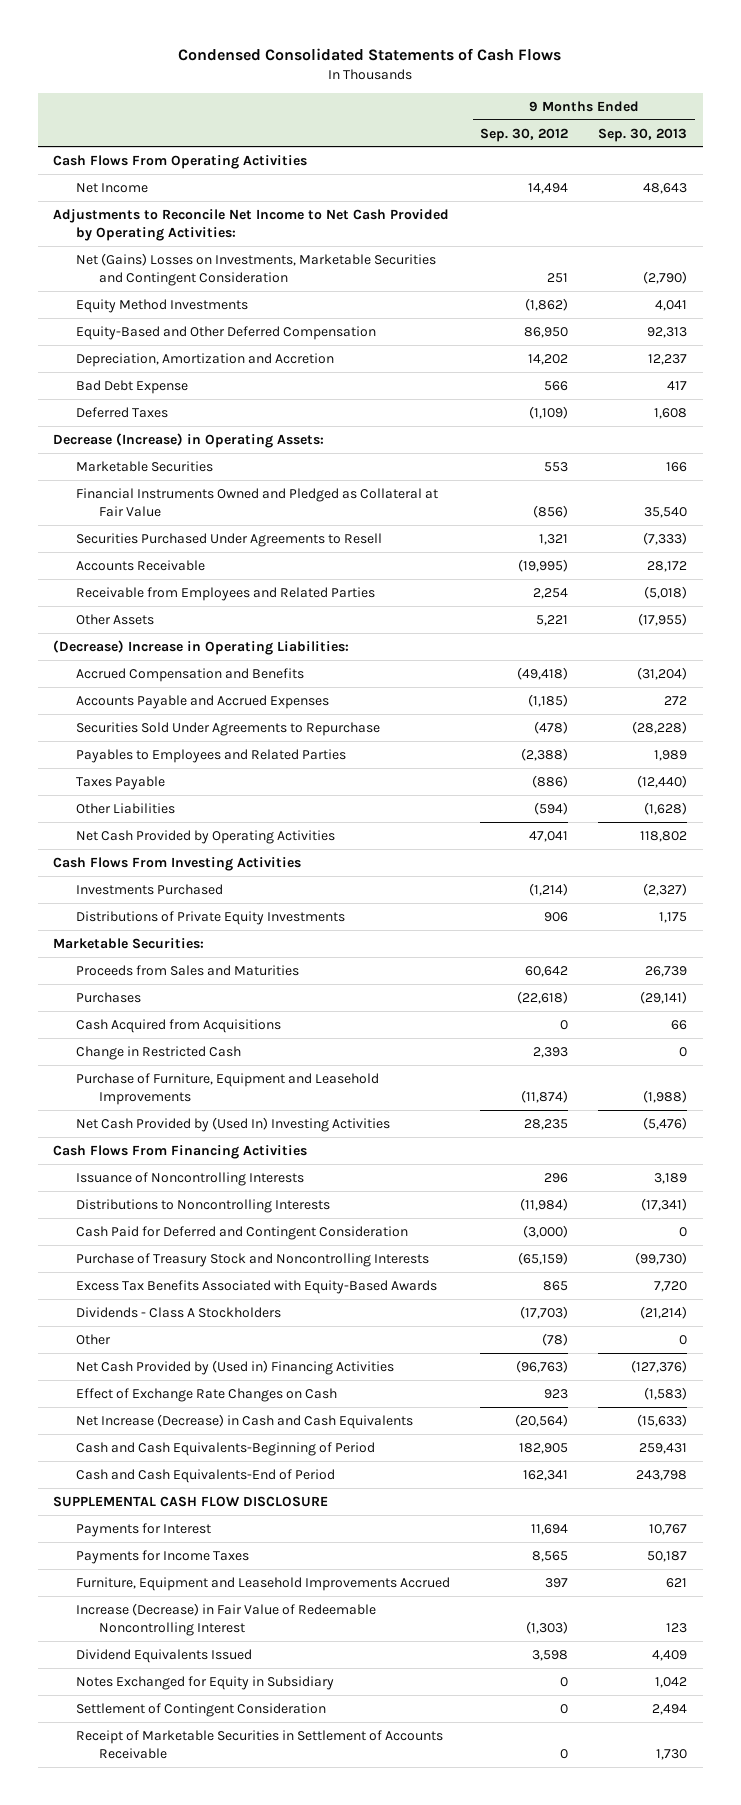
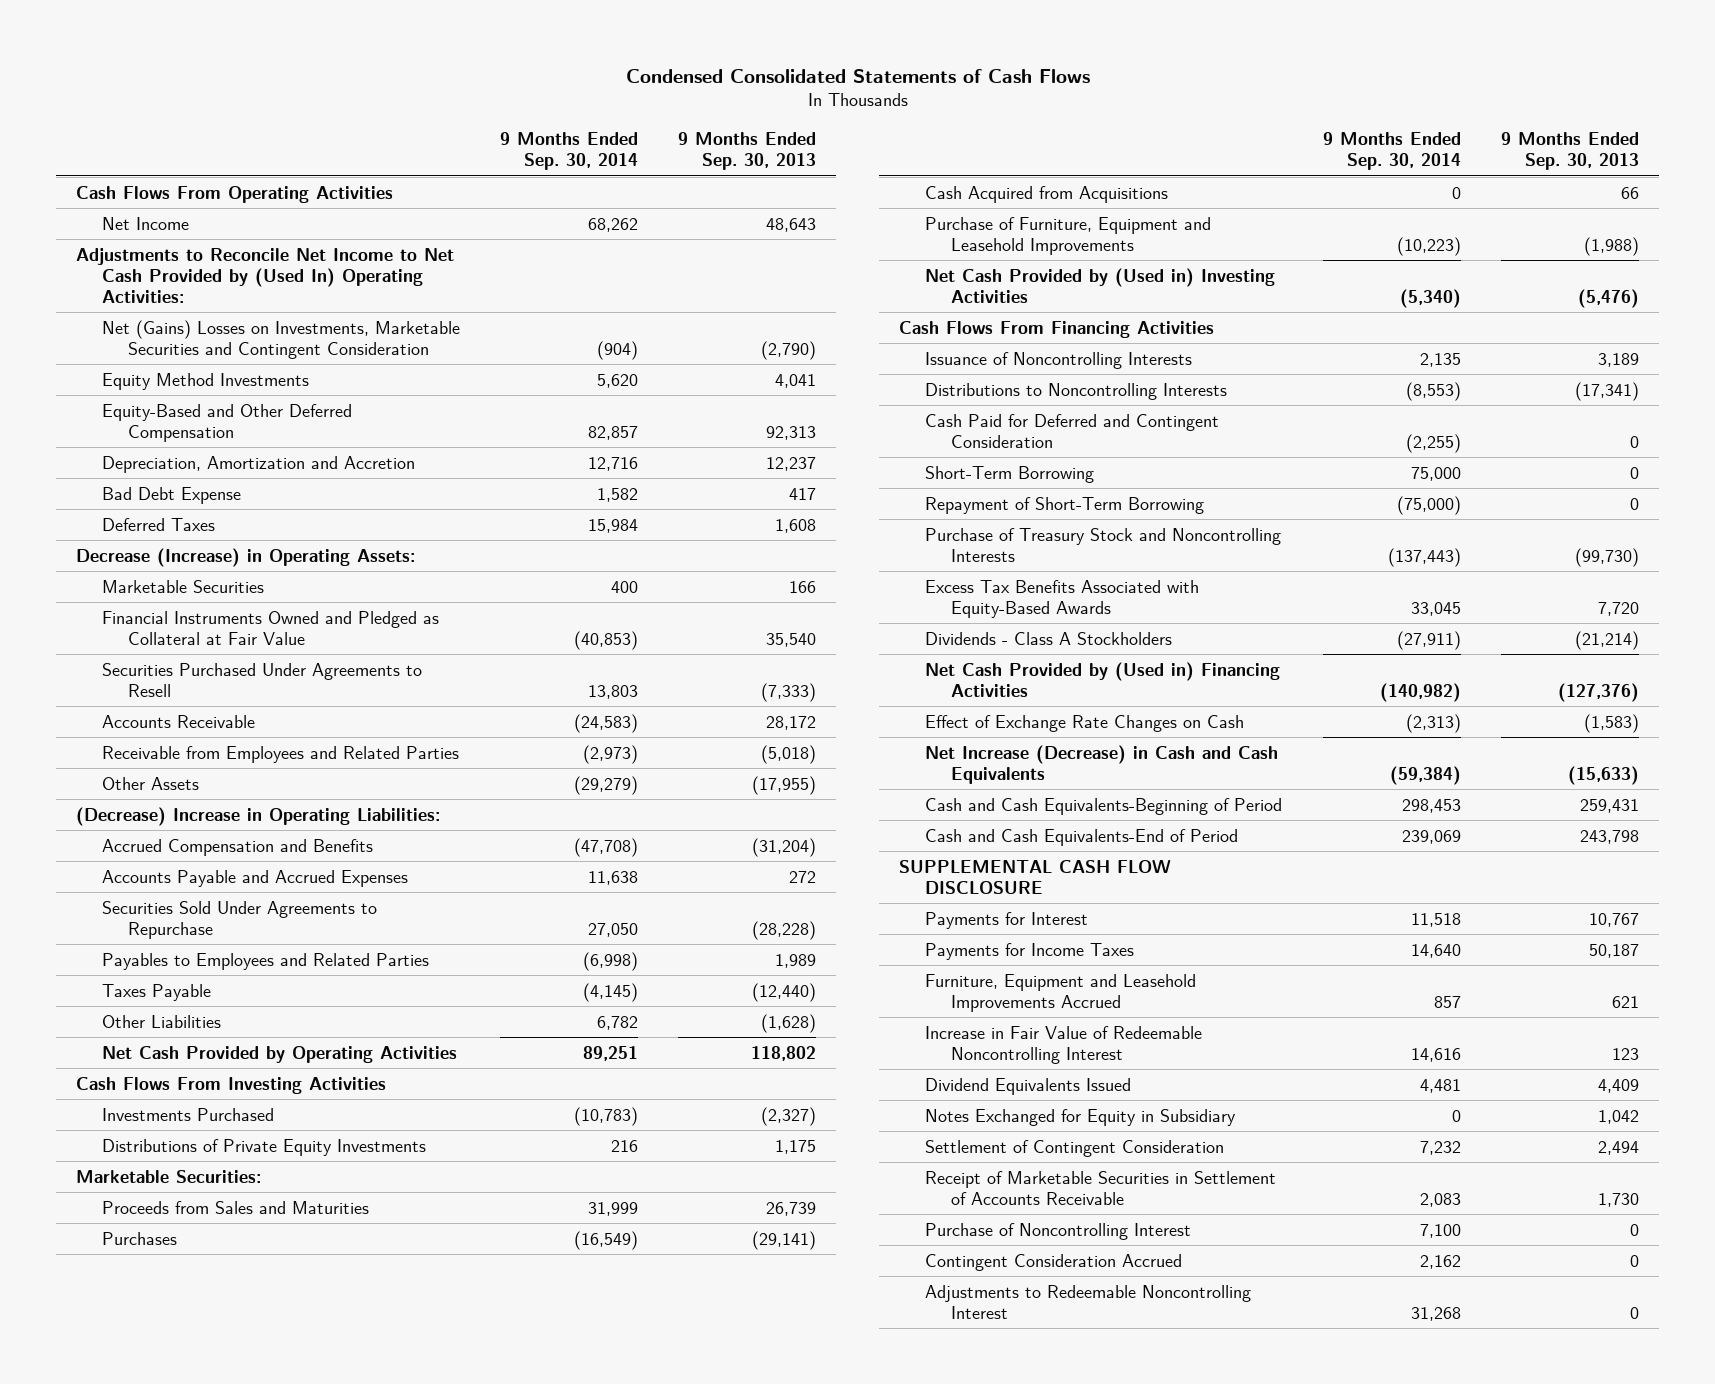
- | 9 Months Ended Sep. 30, 2012 | 9 Months Ended Sep. 30, 2013
+ | 9 Months Ended Sep. 30, 2014 | 9 Months Ended Sep. 30, 2013
- Adjustments to Reconcile Net Income to Net Cash Provided by Operating Activities:
+ Adjustments to Reconcile Net Income to Net Cash Provided by (Used In) Operating Activities:
- Change in Restricted Cash | 2,393 | 0
- Net Cash Provided by (Used In) Investing Activities | 28,235 | (5,476)
+ Net Cash Provided by (Used in) Investing Activities | (5,340) | (5,476)
+ Short-Term Borrowing | 75,000 | 0
+ Repayment of Short-Term Borrowing | (75,000) | 0
- Other | (78) | 0
- Increase (Decrease) in Fair Value of Redeemable Noncontrolling Interest | (1,303) | 123
+ Increase in Fair Value of Redeemable Noncontrolling Interest | 14,616 | 123
+ Purchase of Noncontrolling Interest | 7,100 | 0
+ Contingent Consideration Accrued | 2,162 | 0
+ Adjustments to Redeemable Noncontrolling Interest | 31,268 | 0

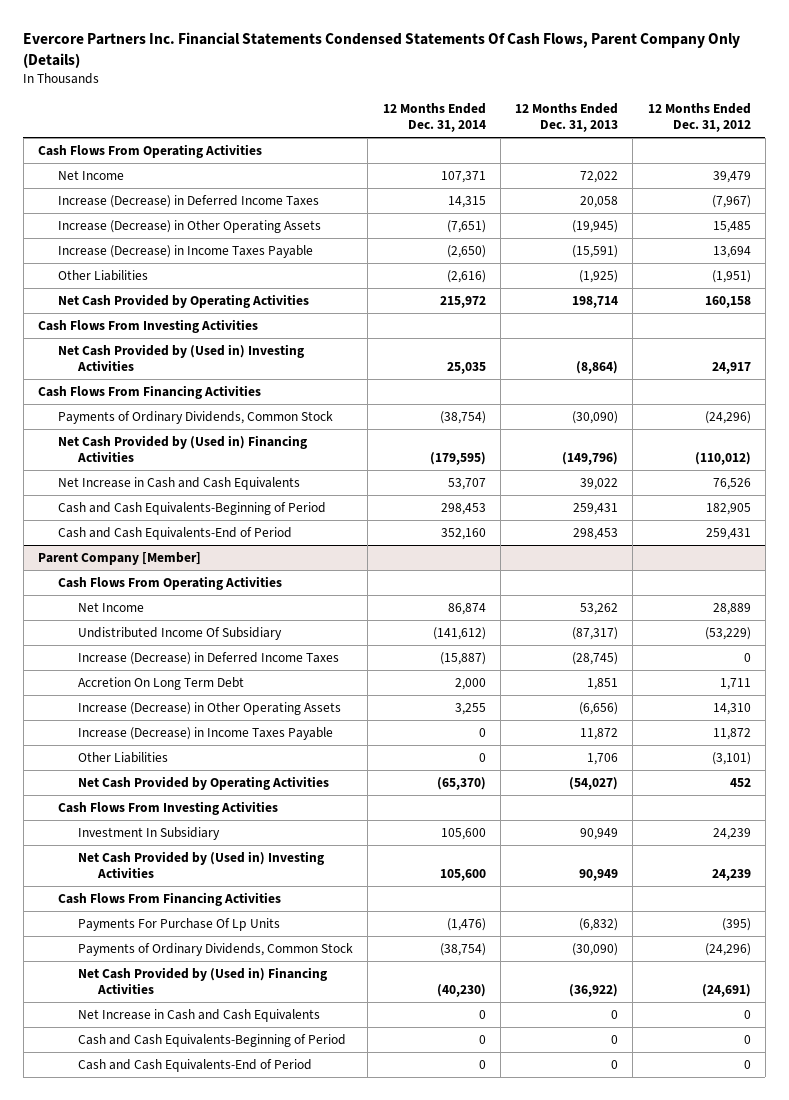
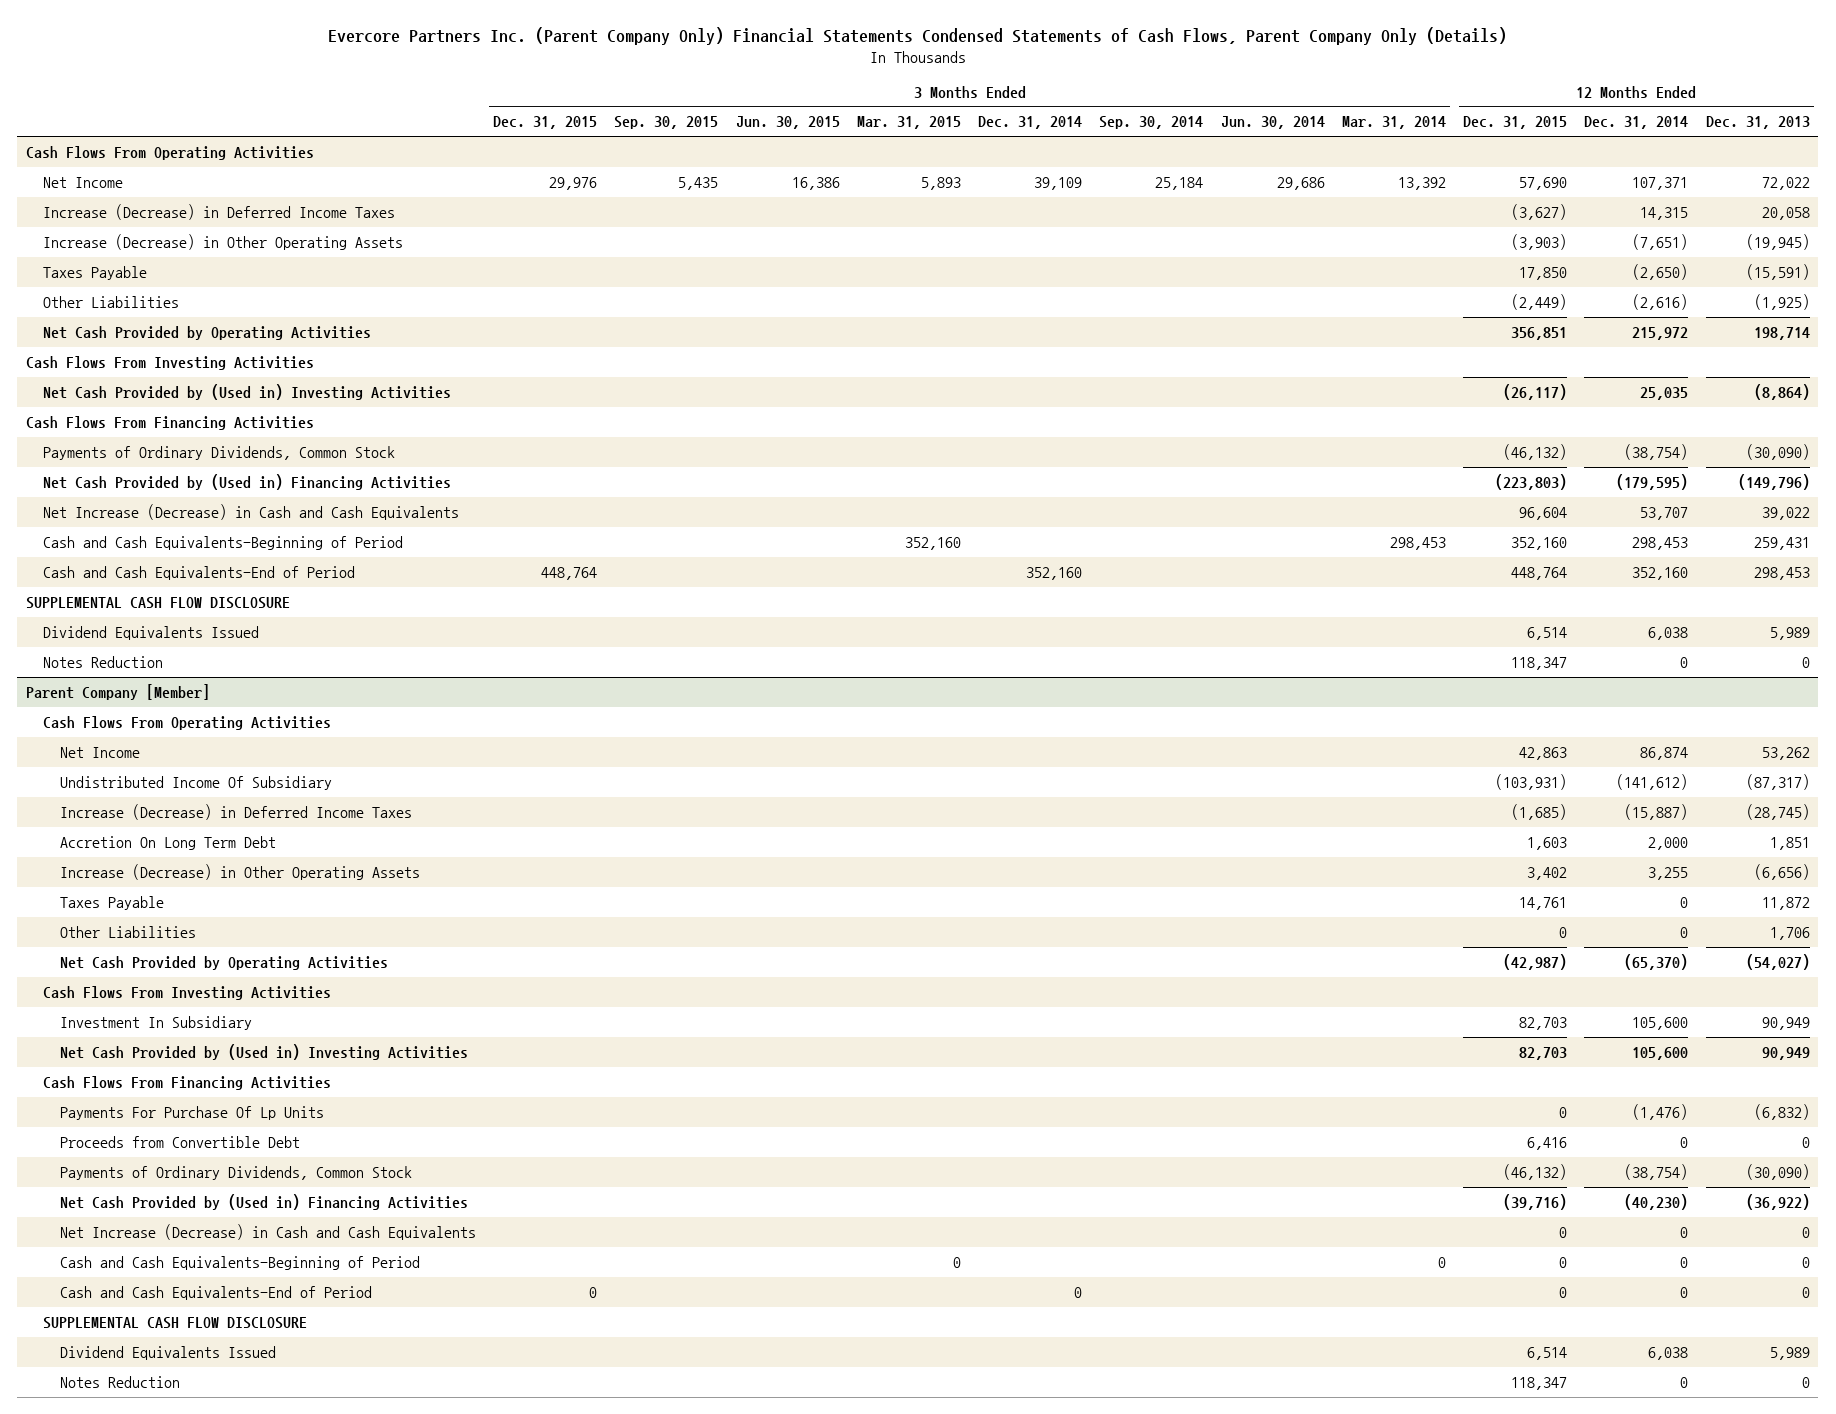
- Evercore Partners Inc. Financial Statements Condensed Statements Of Cash Flows, Parent Company Only (Details)
+ Evercore Partners Inc. (Parent Company Only) Financial Statements Condensed Statements of Cash Flows, Parent Company Only (Details)
- | 12 Months Ended Dec. 31, 2014 | 12 Months Ended Dec. 31, 2013 | 12 Months Ended Dec. 31, 2012
+ | 3 Months Ended Dec. 31, 2015 | 3 Months Ended Sep. 30, 2015 | 3 Months Ended Jun. 30, 2015 | 3 Months Ended Mar. 31, 2015 | 3 Months Ended Dec. 31, 2014 | 3 Months Ended Sep. 30, 2014 | 3 Months Ended Jun. 30, 2014 | 3 Months Ended Mar. 31, 2014 | 12 Months Ended Dec. 31, 2015 | 12 Months Ended Dec. 31, 2014 | 12 Months Ended Dec. 31, 2013
- Increase (Decrease) in Income Taxes Payable | (2,650) | (15,591) | 13,694
+ Taxes Payable | | | | | | | | | 17,850 | (2,650) | (15,591)
- Net Increase in Cash and Cash Equivalents | 53,707 | 39,022 | 76,526
+ Net Increase (Decrease) in Cash and Cash Equivalents | | | | | | | | | 96,604 | 53,707 | 39,022
+ SUPPLEMENTAL CASH FLOW DISCLOSURE
+ Dividend Equivalents Issued | | | | | | | | | 6,514 | 6,038 | 5,989
+ Notes Reduction | | | | | | | | | 118,347 | 0 | 0
@ Parent Company [Member]
- Increase (Decrease) in Income Taxes Payable | 0 | 11,872 | 11,872
+ Taxes Payable | | | | | | | | | 14,761 | 0 | 11,872
+ Proceeds from Convertible Debt | | | | | | | | | 6,416 | 0 | 0
- Net Increase in Cash and Cash Equivalents | 0 | 0 | 0
+ Net Increase (Decrease) in Cash and Cash Equivalents | | | | | | | | | 0 | 0 | 0
+ SUPPLEMENTAL CASH FLOW DISCLOSURE
+ Dividend Equivalents Issued | | | | | | | | | 6,514 | 6,038 | 5,989
+ Notes Reduction | | | | | | | | | 118,347 | 0 | 0

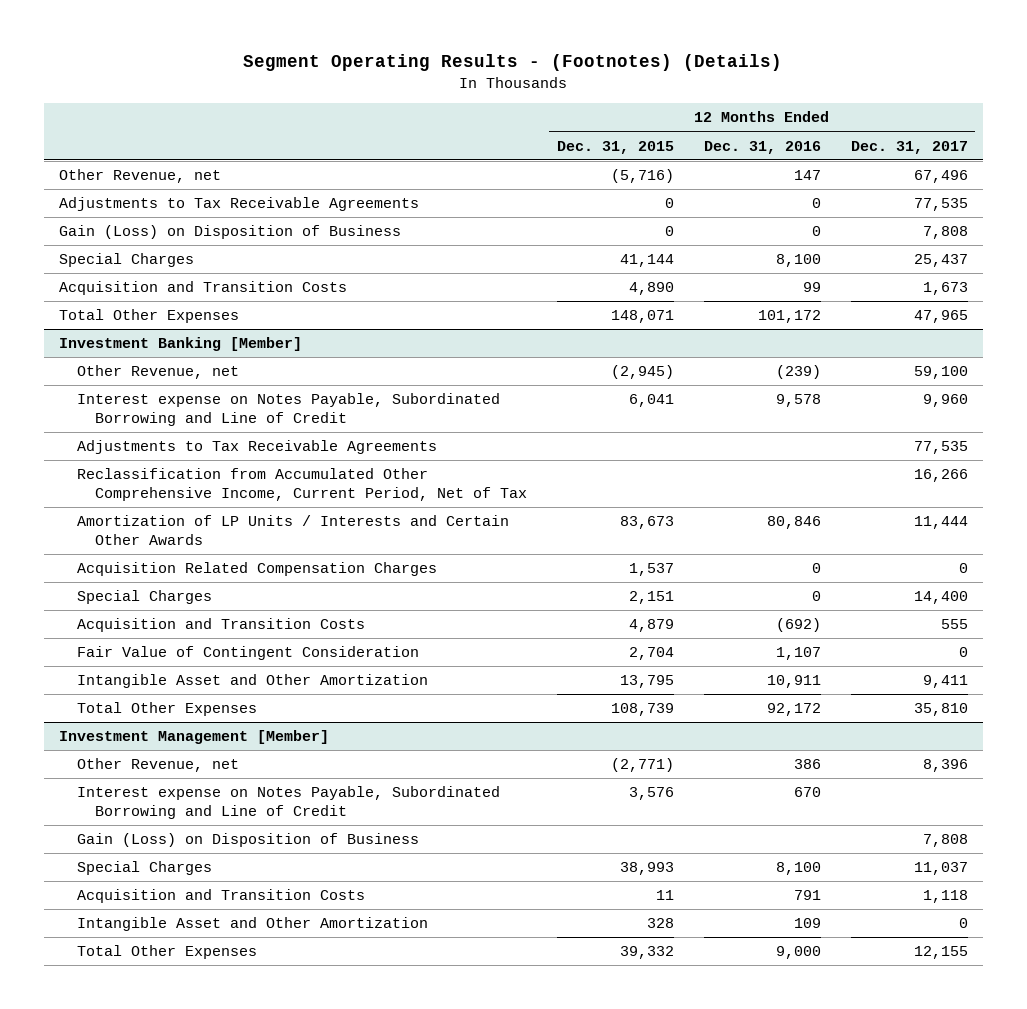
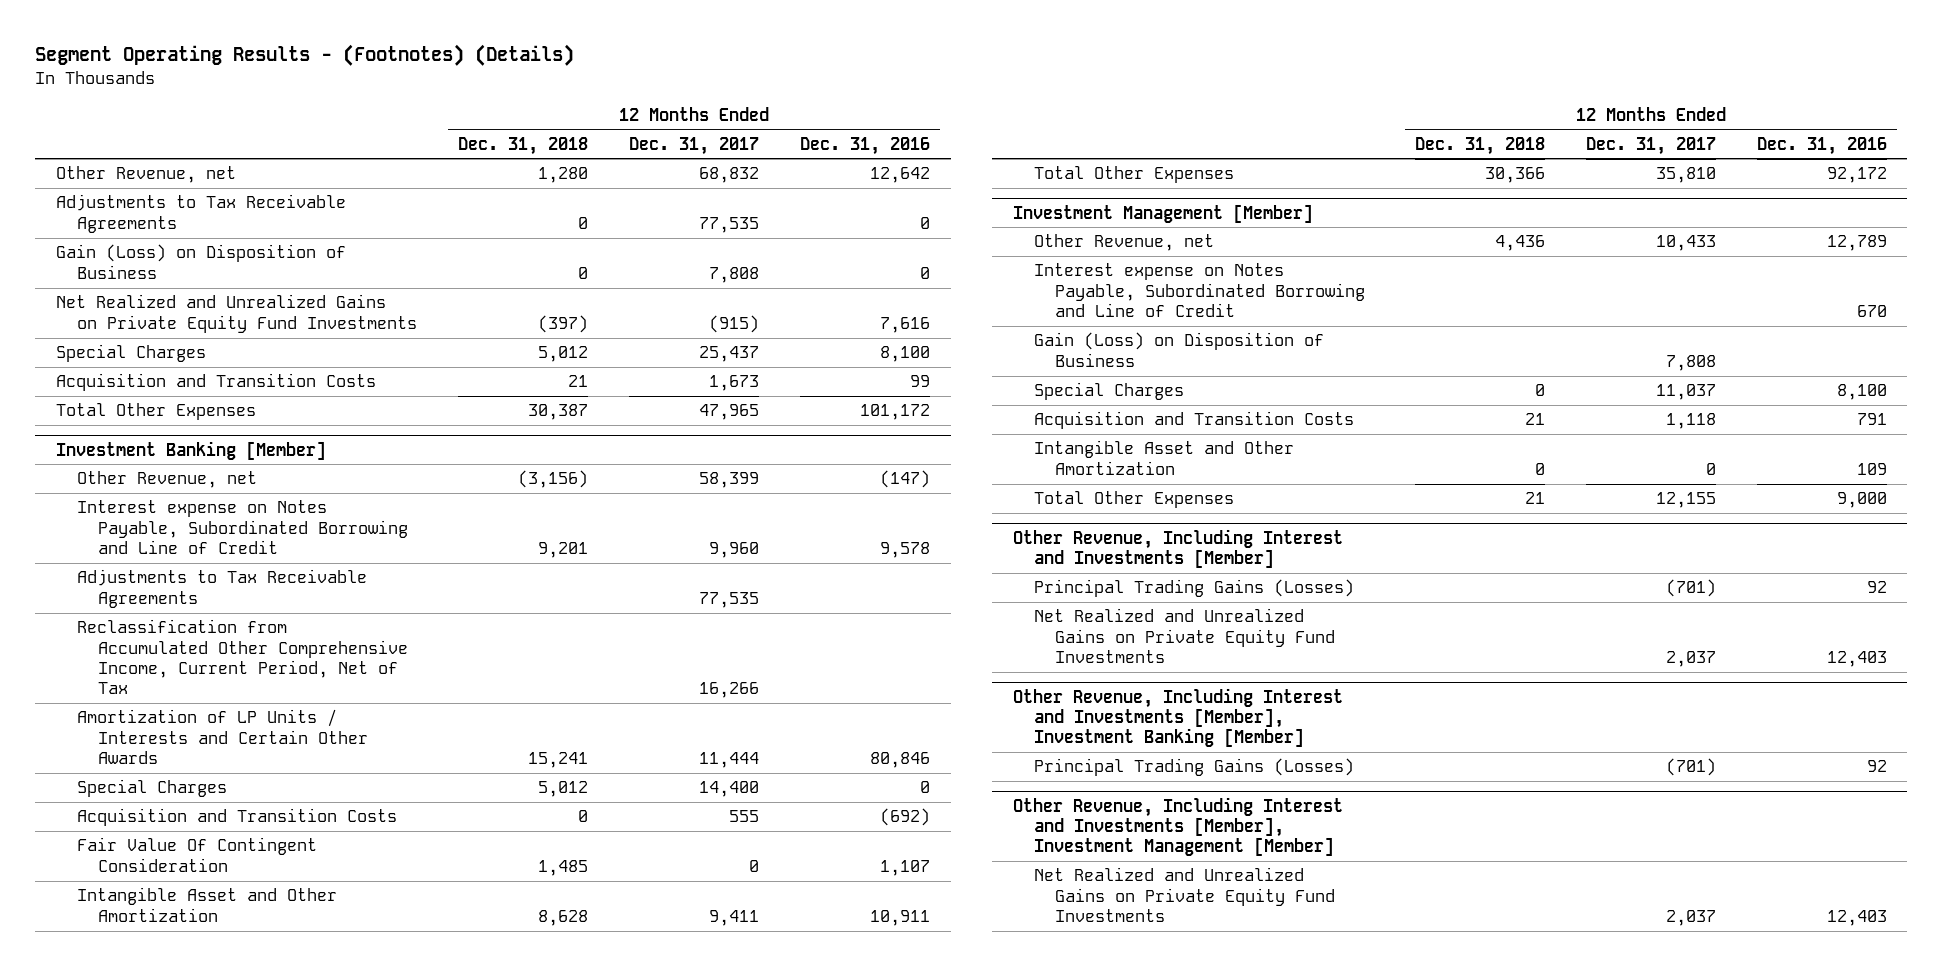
- | 12 Months Ended Dec. 31, 2015 | 12 Months Ended Dec. 31, 2016 | 12 Months Ended Dec. 31, 2017
+ | 12 Months Ended Dec. 31, 2018 | 12 Months Ended Dec. 31, 2017 | 12 Months Ended Dec. 31, 2016
- Other Revenue, net | (5,716) | 147 | 67,496
+ Other Revenue, net | 1,280 | 68,832 | 12,642
+ Net Realized and Unrealized Gains on Private Equity Fund Investments | (397) | (915) | 7,616
@ Investment Banking [Member]
- Other Revenue, net | (2,945) | (239) | 59,100
+ Other Revenue, net | (3,156) | 58,399 | (147)
- Acquisition Related Compensation Charges | 1,537 | 0 | 0
- Fair Value of Contingent Consideration | 2,704 | 1,107 | 0
+ Fair Value Of Contingent Consideration | 1,485 | 0 | 1,107
@ Investment Management [Member]
- Other Revenue, net | (2,771) | 386 | 8,396
+ Other Revenue, net | 4,436 | 10,433 | 12,789
+ Other Revenue, Including Interest and Investments [Member]
+ Principal Trading Gains (Losses) | | (701) | 92
+ Net Realized and Unrealized Gains on Private Equity Fund Investments | | 2,037 | 12,403
+ Other Revenue, Including Interest and Investments [Member], Investment Banking [Member]
+ Principal Trading Gains (Losses) | | (701) | 92
+ Other Revenue, Including Interest and Investments [Member], Investment Management [Member]
+ Net Realized and Unrealized Gains on Private Equity Fund Investments | | 2,037 | 12,403

